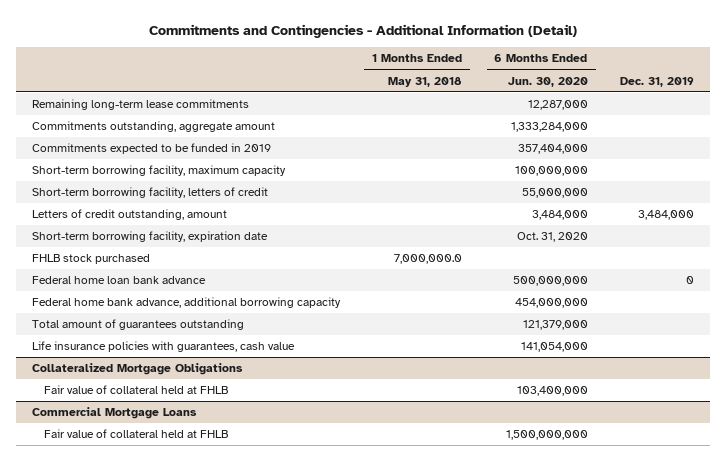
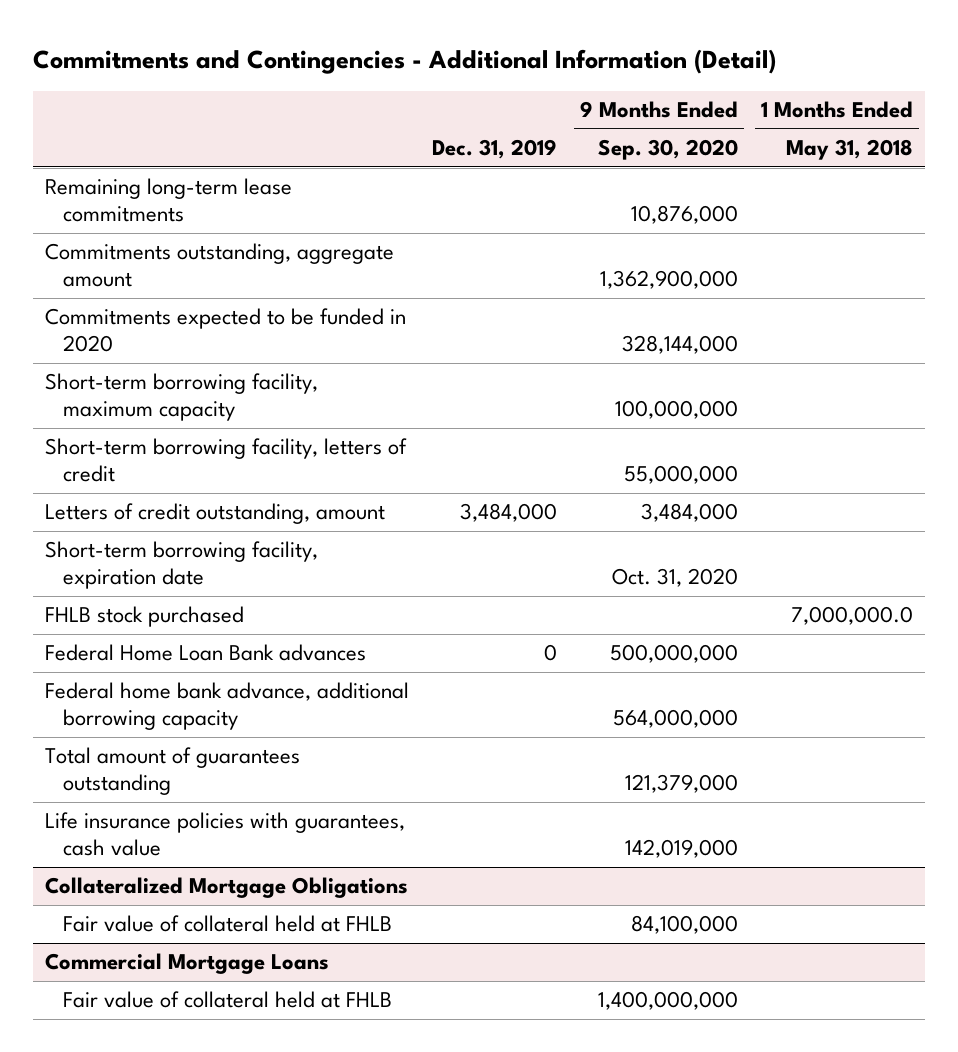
- | 1 Months Ended May 31, 2018 | 6 Months Ended Jun. 30, 2020 | Dec. 31, 2019
+ | Dec. 31, 2019 | 9 Months Ended Sep. 30, 2020 | 1 Months Ended May 31, 2018
- Commitments expected to be funded in 2019 | | 357,404,000 |
+ Commitments expected to be funded in 2020 | | 328,144,000 |
- Federal home loan bank advance | | 500,000,000 | 0
+ Federal Home Loan Bank advances | 0 | 500,000,000 |

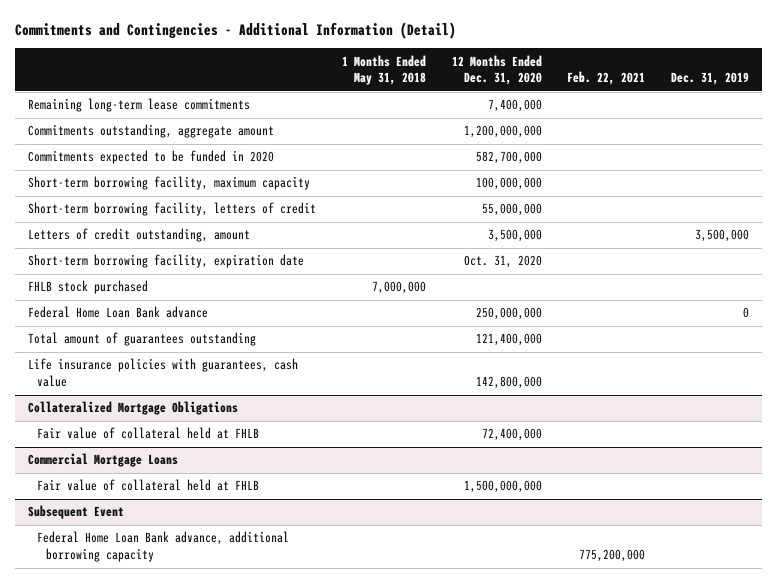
- | Dec. 31, 2019 | 9 Months Ended Sep. 30, 2020 | 1 Months Ended May 31, 2018
+ | 1 Months Ended May 31, 2018 | 12 Months Ended Dec. 31, 2020 | Feb. 22, 2021 | Dec. 31, 2019
- Letters of credit outstanding, amount | 3,484,000 | 3,484,000 |
+ Letters of credit outstanding, amount | | 3,500,000 | | 3,500,000
- FHLB stock purchased | | | 7,000,000.0
- Federal Home Loan Bank advances | 0 | 500,000,000 |
- Federal home bank advance, additional borrowing capacity | | 564,000,000 |
+ FHLB stock purchased | 7,000,000 | | |
+ Federal Home Loan Bank advance | | 250,000,000 | | 0
+ Subsequent Event
+ Federal Home Loan Bank advance, additional borrowing capacity | | | 775,200,000 |

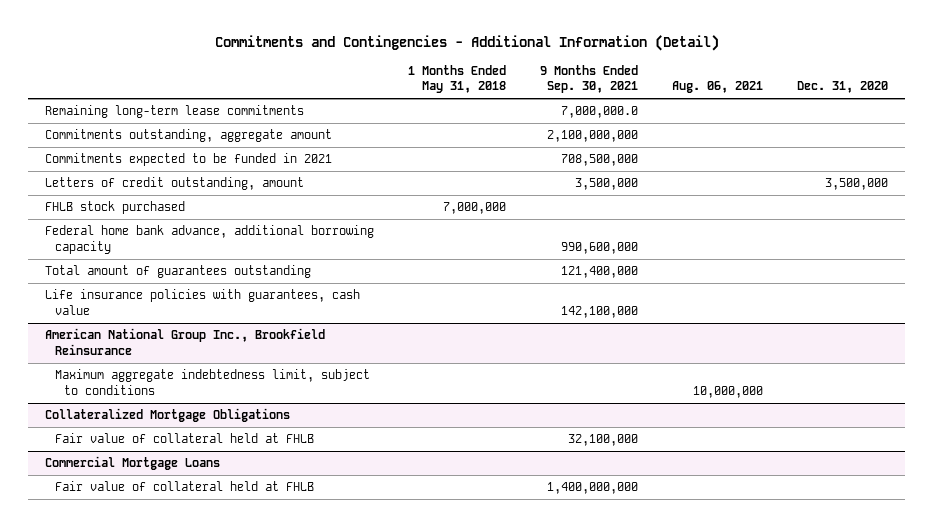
- | 1 Months Ended May 31, 2018 | 12 Months Ended Dec. 31, 2020 | Feb. 22, 2021 | Dec. 31, 2019
+ | 1 Months Ended May 31, 2018 | 9 Months Ended Sep. 30, 2021 | Aug. 06, 2021 | Dec. 31, 2020
- Commitments expected to be funded in 2020 | | 582,700,000 | |
- Short-term borrowing facility, maximum capacity | | 100,000,000 | |
- Short-term borrowing facility, letters of credit | | 55,000,000 | |
+ Commitments expected to be funded in 2021 | | 708,500,000 | |
- Short-term borrowing facility, expiration date | | Oct. 31, 2020 | |
- Federal Home Loan Bank advance | | 250,000,000 | | 0
+ Federal home bank advance, additional borrowing capacity | | 990,600,000 | |
+ American National Group Inc., Brookfield Reinsurance
+ Maximum aggregate indebtedness limit, subject to conditions | | | 10,000,000 |
- Subsequent Event
- Federal Home Loan Bank advance, additional borrowing capacity | | | 775,200,000 |

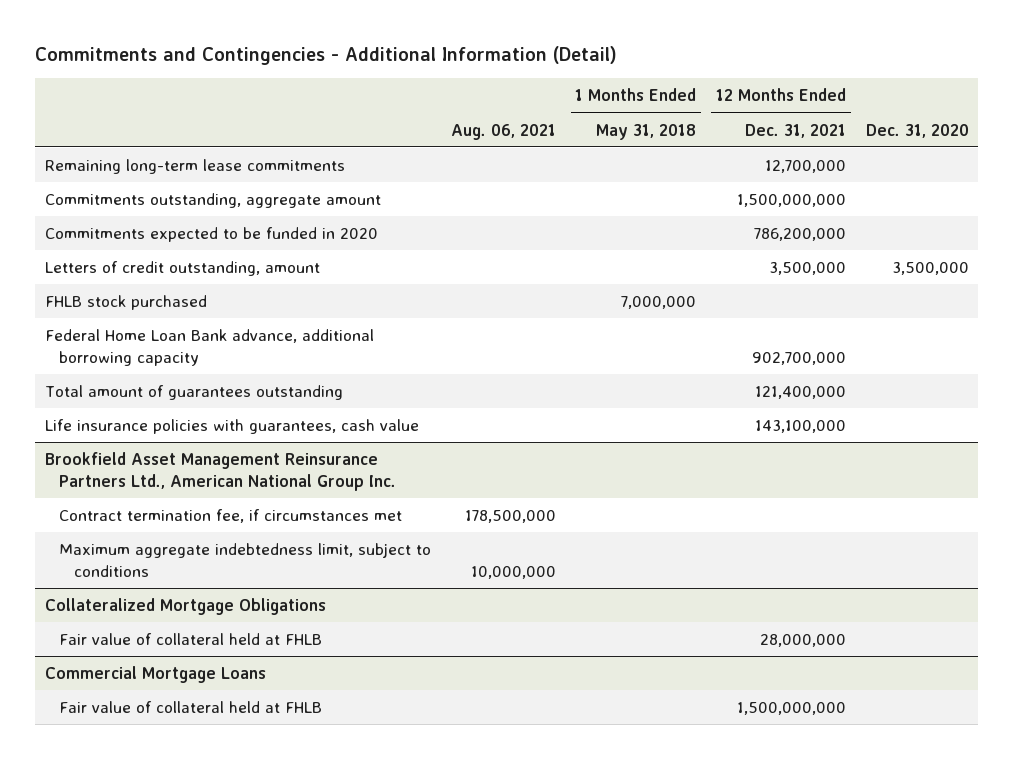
- | 1 Months Ended May 31, 2018 | 9 Months Ended Sep. 30, 2021 | Aug. 06, 2021 | Dec. 31, 2020
+ | Aug. 06, 2021 | 1 Months Ended May 31, 2018 | 12 Months Ended Dec. 31, 2021 | Dec. 31, 2020
- Commitments expected to be funded in 2021 | | 708,500,000 | |
+ Commitments expected to be funded in 2020 | | | 786,200,000 |
- Federal home bank advance, additional borrowing capacity | | 990,600,000 | |
+ Federal Home Loan Bank advance, additional borrowing capacity | | | 902,700,000 |
- American National Group Inc., Brookfield Reinsurance
+ Brookfield Asset Management Reinsurance Partners Ltd., American National Group Inc.
+ Contract termination fee, if circumstances met | 178,500,000 | | |

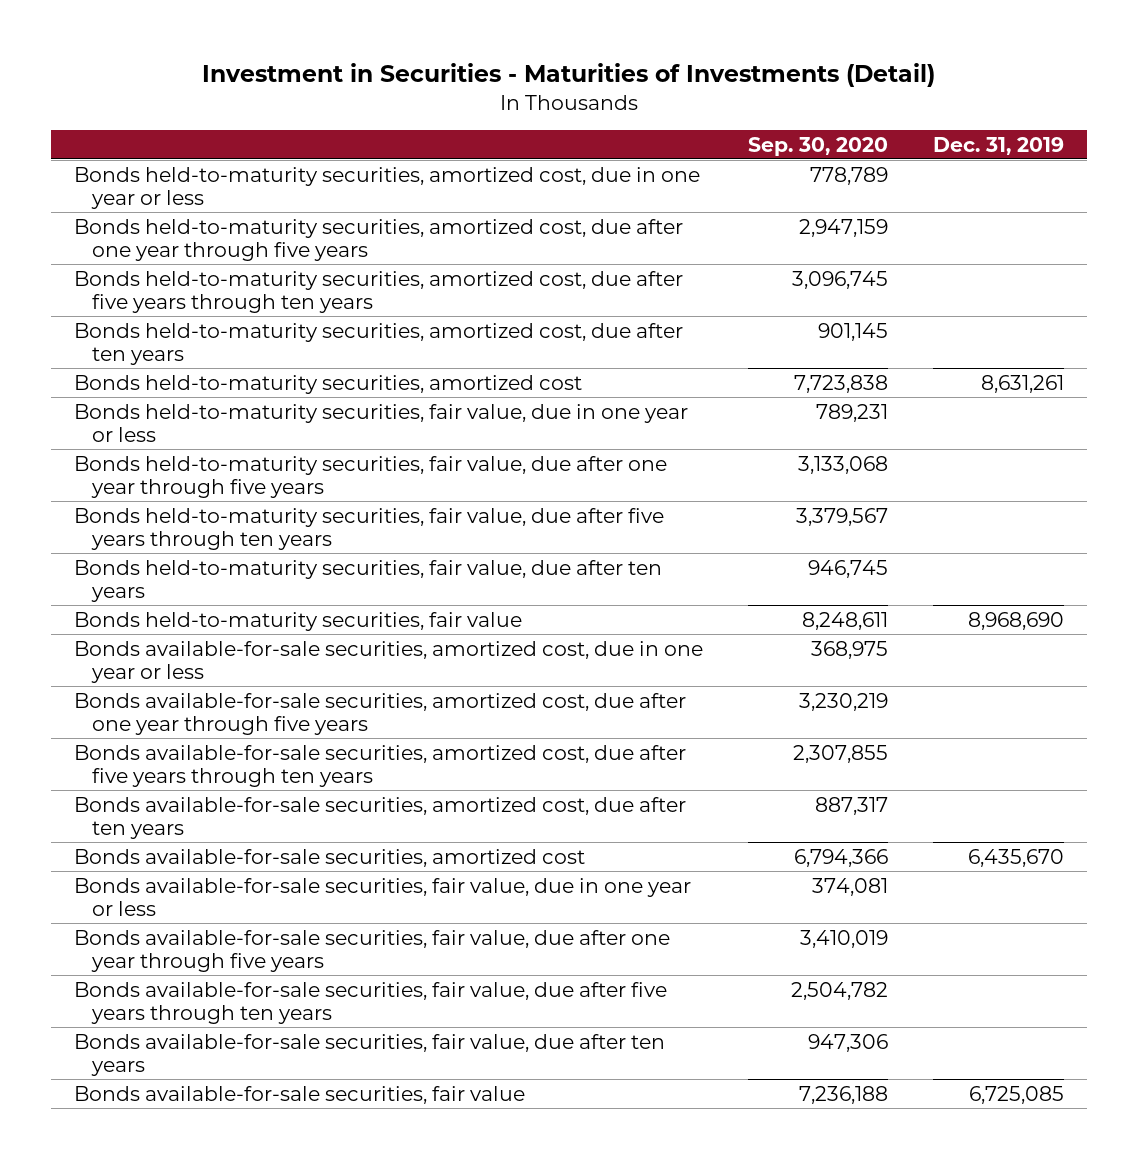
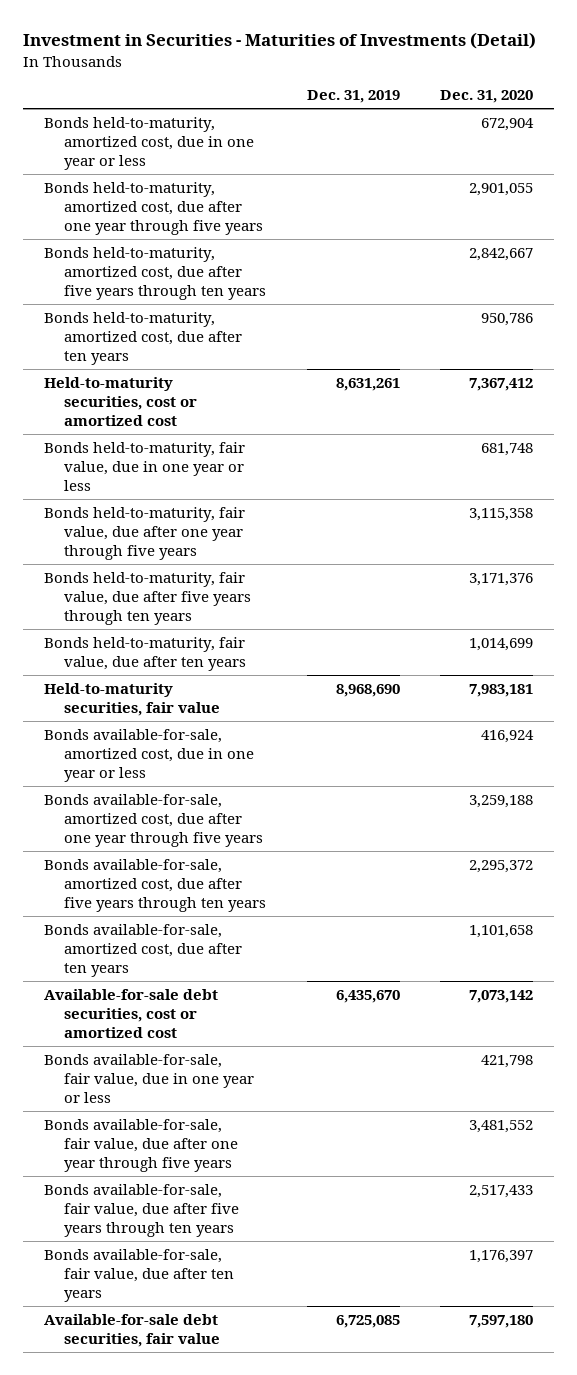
- | Sep. 30, 2020 | Dec. 31, 2019
+ | Dec. 31, 2019 | Dec. 31, 2020
- Bonds held-to-maturity securities, amortized cost, due in one year or less | 778,789 |
- Bonds held-to-maturity securities, amortized cost, due after one year through five years | 2,947,159 |
- Bonds held-to-maturity securities, amortized cost, due after five years through ten years | 3,096,745 |
- Bonds held-to-maturity securities, amortized cost, due after ten years | 901,145 |
- Bonds held-to-maturity securities, amortized cost | 7,723,838 | 8,631,261
- Bonds held-to-maturity securities, fair value, due in one year or less | 789,231 |
- Bonds held-to-maturity securities, fair value, due after one year through five years | 3,133,068 |
- Bonds held-to-maturity securities, fair value, due after five years through ten years | 3,379,567 |
- Bonds held-to-maturity securities, fair value, due after ten years | 946,745 |
- Bonds held-to-maturity securities, fair value | 8,248,611 | 8,968,690
- Bonds available-for-sale securities, amortized cost, due in one year or less | 368,975 |
- Bonds available-for-sale securities, amortized cost, due after one year through five years | 3,230,219 |
- Bonds available-for-sale securities, amortized cost, due after five years through ten years | 2,307,855 |
- Bonds available-for-sale securities, amortized cost, due after ten years | 887,317 |
- Bonds available-for-sale securities, amortized cost | 6,794,366 | 6,435,670
- Bonds available-for-sale securities, fair value, due in one year or less | 374,081 |
- Bonds available-for-sale securities, fair value, due after one year through five years | 3,410,019 |
- Bonds available-for-sale securities, fair value, due after five years through ten years | 2,504,782 |
- Bonds available-for-sale securities, fair value, due after ten years | 947,306 |
- Bonds available-for-sale securities, fair value | 7,236,188 | 6,725,085
+ Bonds held-to-maturity, amortized cost, due in one year or less | | 672,904
+ Bonds held-to-maturity, amortized cost, due after one year through five years | | 2,901,055
+ Bonds held-to-maturity, amortized cost, due after five years through ten years | | 2,842,667
+ Bonds held-to-maturity, amortized cost, due after ten years | | 950,786
+ Held-to-maturity securities, cost or amortized cost | 8,631,261 | 7,367,412
+ Bonds held-to-maturity, fair value, due in one year or less | | 681,748
+ Bonds held-to-maturity, fair value, due after one year through five years | | 3,115,358
+ Bonds held-to-maturity, fair value, due after five years through ten years | | 3,171,376
+ Bonds held-to-maturity, fair value, due after ten years | | 1,014,699
+ Held-to-maturity securities, fair value | 8,968,690 | 7,983,181
+ Bonds available-for-sale, amortized cost, due in one year or less | | 416,924
+ Bonds available-for-sale, amortized cost, due after one year through five years | | 3,259,188
+ Bonds available-for-sale, amortized cost, due after five years through ten years | | 2,295,372
+ Bonds available-for-sale, amortized cost, due after ten years | | 1,101,658
+ Available-for-sale debt securities, cost or amortized cost | 6,435,670 | 7,073,142
+ Bonds available-for-sale, fair value, due in one year or less | | 421,798
+ Bonds available-for-sale, fair value, due after one year through five years | | 3,481,552
+ Bonds available-for-sale, fair value, due after five years through ten years | | 2,517,433
+ Bonds available-for-sale, fair value, due after ten years | | 1,176,397
+ Available-for-sale debt securities, fair value | 6,725,085 | 7,597,180

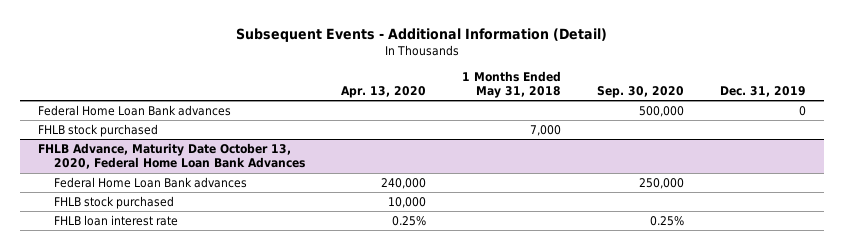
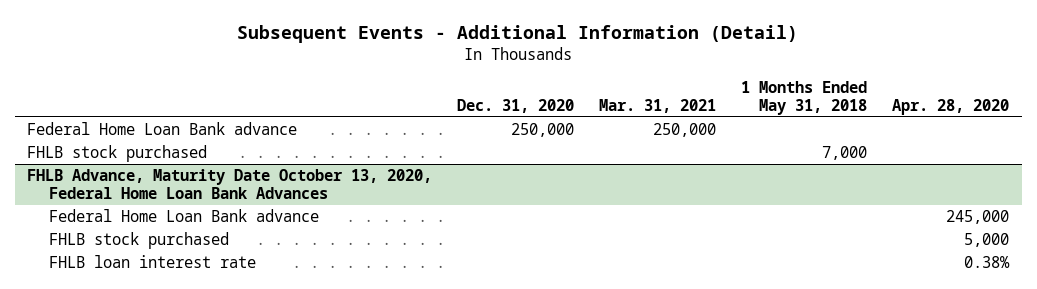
- | Apr. 13, 2020 | 1 Months Ended May 31, 2018 | Sep. 30, 2020 | Dec. 31, 2019
+ | Dec. 31, 2020 | Mar. 31, 2021 | 1 Months Ended May 31, 2018 | Apr. 28, 2020
- Federal Home Loan Bank advances | | | 500,000 | 0
+ Federal Home Loan Bank advance | 250,000 | 250,000 | |
@ FHLB Advance, Maturity Date October 13, 2020, Federal Home Loan Bank Advances
- Federal Home Loan Bank advances | 240,000 | | 250,000 |
+ Federal Home Loan Bank advance | | | | 245,000

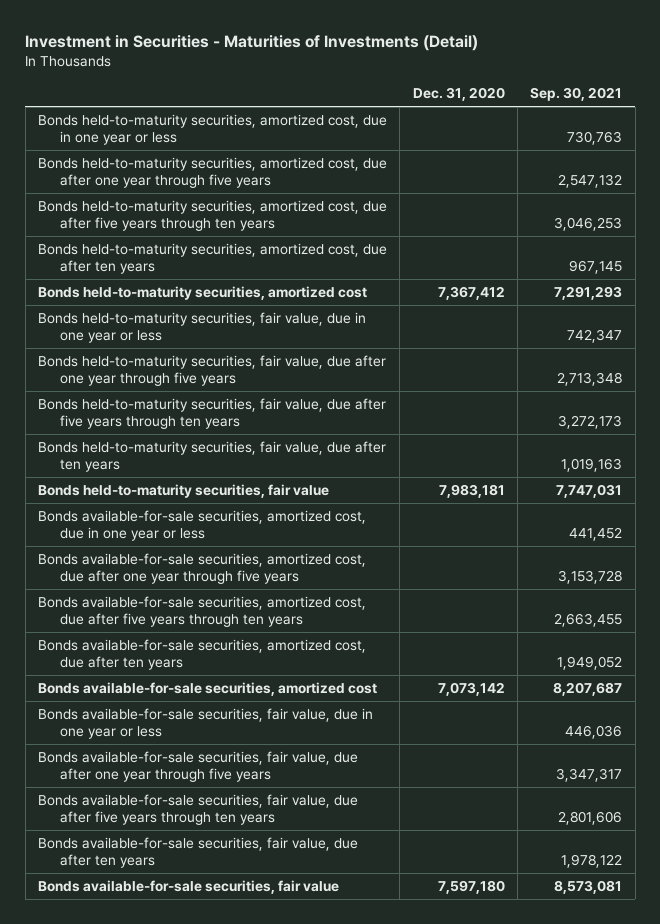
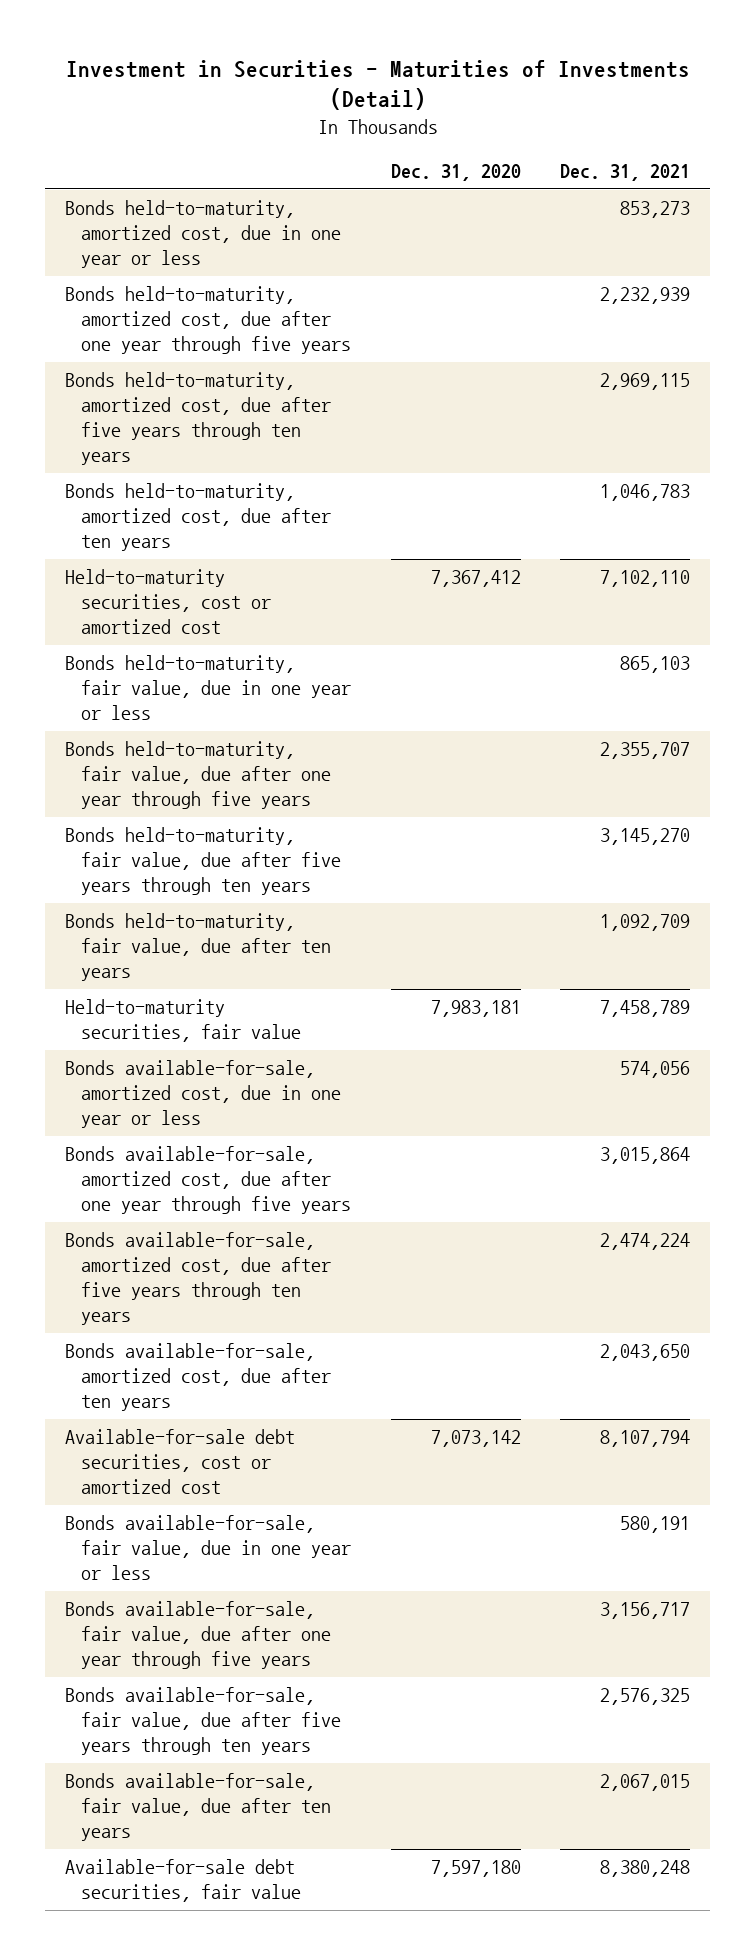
- | Dec. 31, 2020 | Sep. 30, 2021
+ | Dec. 31, 2020 | Dec. 31, 2021
- Bonds held-to-maturity securities, amortized cost, due in one year or less | | 730,763
- Bonds held-to-maturity securities, amortized cost, due after one year through five years | | 2,547,132
- Bonds held-to-maturity securities, amortized cost, due after five years through ten years | | 3,046,253
- Bonds held-to-maturity securities, amortized cost, due after ten years | | 967,145
- Bonds held-to-maturity securities, amortized cost | 7,367,412 | 7,291,293
- Bonds held-to-maturity securities, fair value, due in one year or less | | 742,347
- Bonds held-to-maturity securities, fair value, due after one year through five years | | 2,713,348
- Bonds held-to-maturity securities, fair value, due after five years through ten years | | 3,272,173
- Bonds held-to-maturity securities, fair value, due after ten years | | 1,019,163
- Bonds held-to-maturity securities, fair value | 7,983,181 | 7,747,031
- Bonds available-for-sale securities, amortized cost, due in one year or less | | 441,452
- Bonds available-for-sale securities, amortized cost, due after one year through five years | | 3,153,728
- Bonds available-for-sale securities, amortized cost, due after five years through ten years | | 2,663,455
- Bonds available-for-sale securities, amortized cost, due after ten years | | 1,949,052
- Bonds available-for-sale securities, amortized cost | 7,073,142 | 8,207,687
- Bonds available-for-sale securities, fair value, due in one year or less | | 446,036
- Bonds available-for-sale securities, fair value, due after one year through five years | | 3,347,317
- Bonds available-for-sale securities, fair value, due after five years through ten years | | 2,801,606
- Bonds available-for-sale securities, fair value, due after ten years | | 1,978,122
- Bonds available-for-sale securities, fair value | 7,597,180 | 8,573,081
+ Bonds held-to-maturity, amortized cost, due in one year or less | | 853,273
+ Bonds held-to-maturity, amortized cost, due after one year through five years | | 2,232,939
+ Bonds held-to-maturity, amortized cost, due after five years through ten years | | 2,969,115
+ Bonds held-to-maturity, amortized cost, due after ten years | | 1,046,783
+ Held-to-maturity securities, cost or amortized cost | 7,367,412 | 7,102,110
+ Bonds held-to-maturity, fair value, due in one year or less | | 865,103
+ Bonds held-to-maturity, fair value, due after one year through five years | | 2,355,707
+ Bonds held-to-maturity, fair value, due after five years through ten years | | 3,145,270
+ Bonds held-to-maturity, fair value, due after ten years | | 1,092,709
+ Held-to-maturity securities, fair value | 7,983,181 | 7,458,789
+ Bonds available-for-sale, amortized cost, due in one year or less | | 574,056
+ Bonds available-for-sale, amortized cost, due after one year through five years | | 3,015,864
+ Bonds available-for-sale, amortized cost, due after five years through ten years | | 2,474,224
+ Bonds available-for-sale, amortized cost, due after ten years | | 2,043,650
+ Available-for-sale debt securities, cost or amortized cost | 7,073,142 | 8,107,794
+ Bonds available-for-sale, fair value, due in one year or less | | 580,191
+ Bonds available-for-sale, fair value, due after one year through five years | | 3,156,717
+ Bonds available-for-sale, fair value, due after five years through ten years | | 2,576,325
+ Bonds available-for-sale, fair value, due after ten years | | 2,067,015
+ Available-for-sale debt securities, fair value | 7,597,180 | 8,380,248

